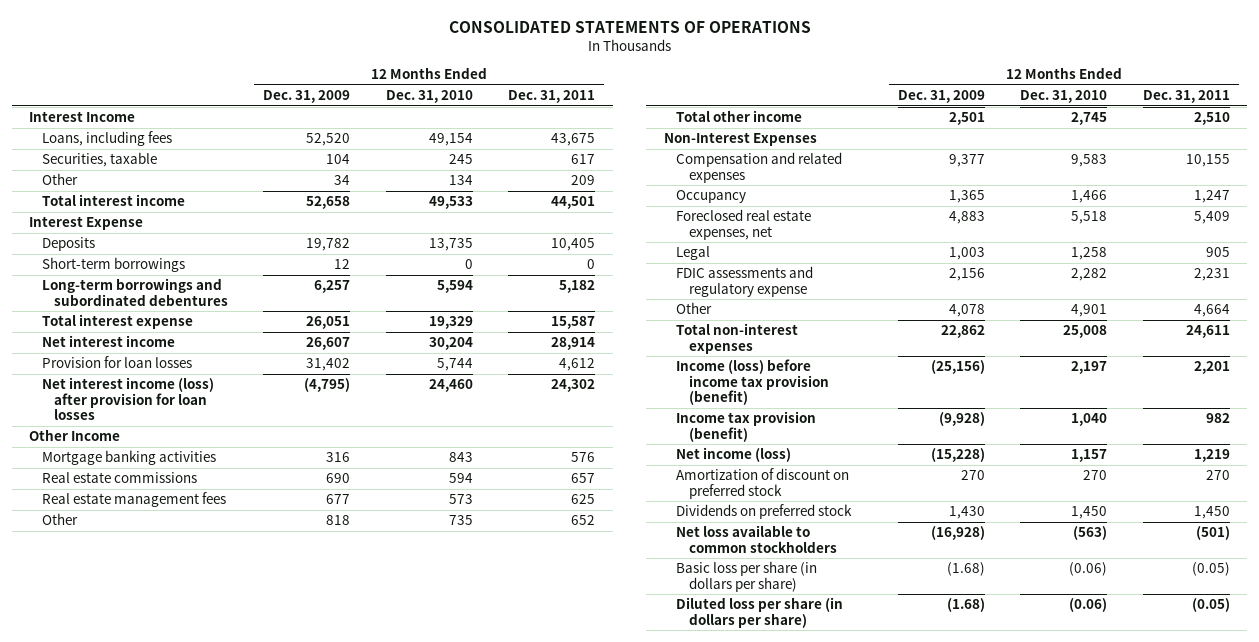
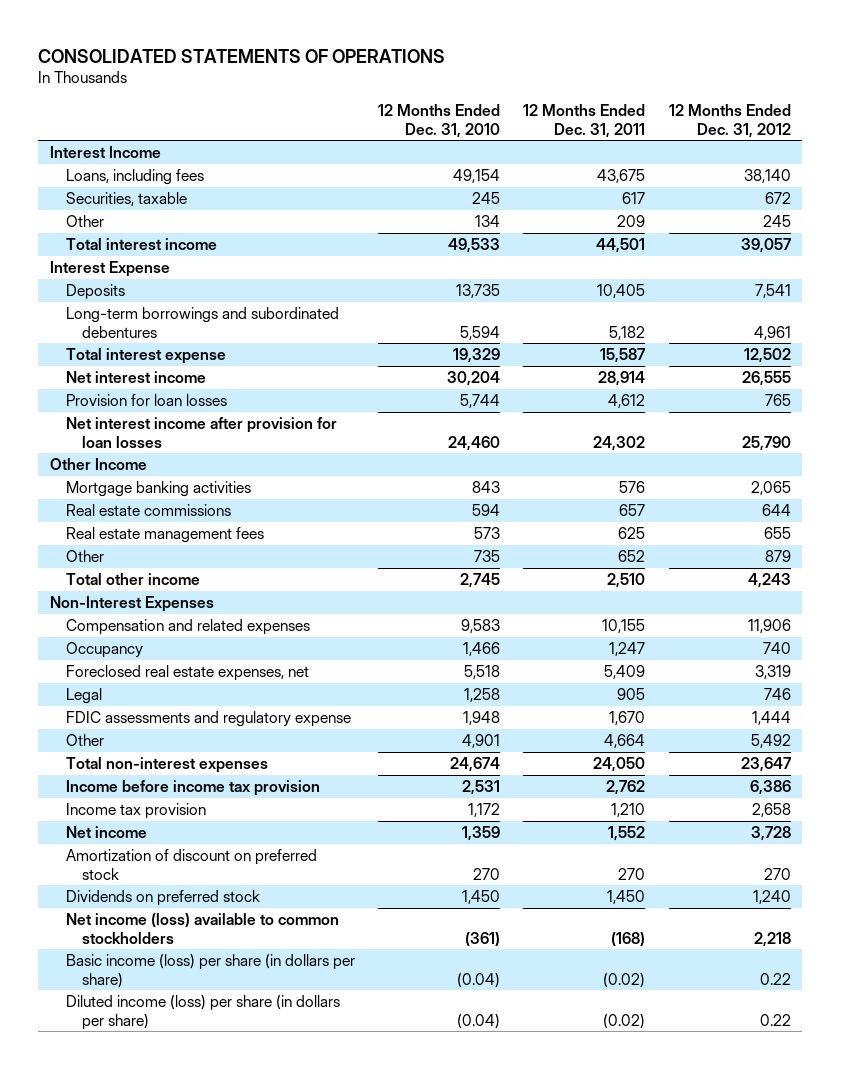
- | 12 Months Ended Dec. 31, 2009 | 12 Months Ended Dec. 31, 2010 | 12 Months Ended Dec. 31, 2011
+ | 12 Months Ended Dec. 31, 2010 | 12 Months Ended Dec. 31, 2011 | 12 Months Ended Dec. 31, 2012
- Short-term borrowings | 12 | 0 | 0
- Net interest income (loss) after provision for loan losses | (4,795) | 24,460 | 24,302
+ Net interest income after provision for loan losses | 24,460 | 24,302 | 25,790
- FDIC assessments and regulatory expense | 2,156 | 2,282 | 2,231
+ FDIC assessments and regulatory expense | 1,948 | 1,670 | 1,444
- Total non-interest expenses | 22,862 | 25,008 | 24,611
- Income (loss) before income tax provision (benefit) | (25,156) | 2,197 | 2,201
- Income tax provision (benefit) | (9,928) | 1,040 | 982
- Net income (loss) | (15,228) | 1,157 | 1,219
+ Total non-interest expenses | 24,674 | 24,050 | 23,647
+ Income before income tax provision | 2,531 | 2,762 | 6,386
+ Income tax provision | 1,172 | 1,210 | 2,658
+ Net income | 1,359 | 1,552 | 3,728
- Net loss available to common stockholders | (16,928) | (563) | (501)
- Basic loss per share (in dollars per share) | (1.68) | (0.06) | (0.05)
- Diluted loss per share (in dollars per share) | (1.68) | (0.06) | (0.05)
+ Net income (loss) available to common stockholders | (361) | (168) | 2,218
+ Basic income (loss) per share (in dollars per share) | (0.04) | (0.02) | 0.22
+ Diluted income (loss) per share (in dollars per share) | (0.04) | (0.02) | 0.22

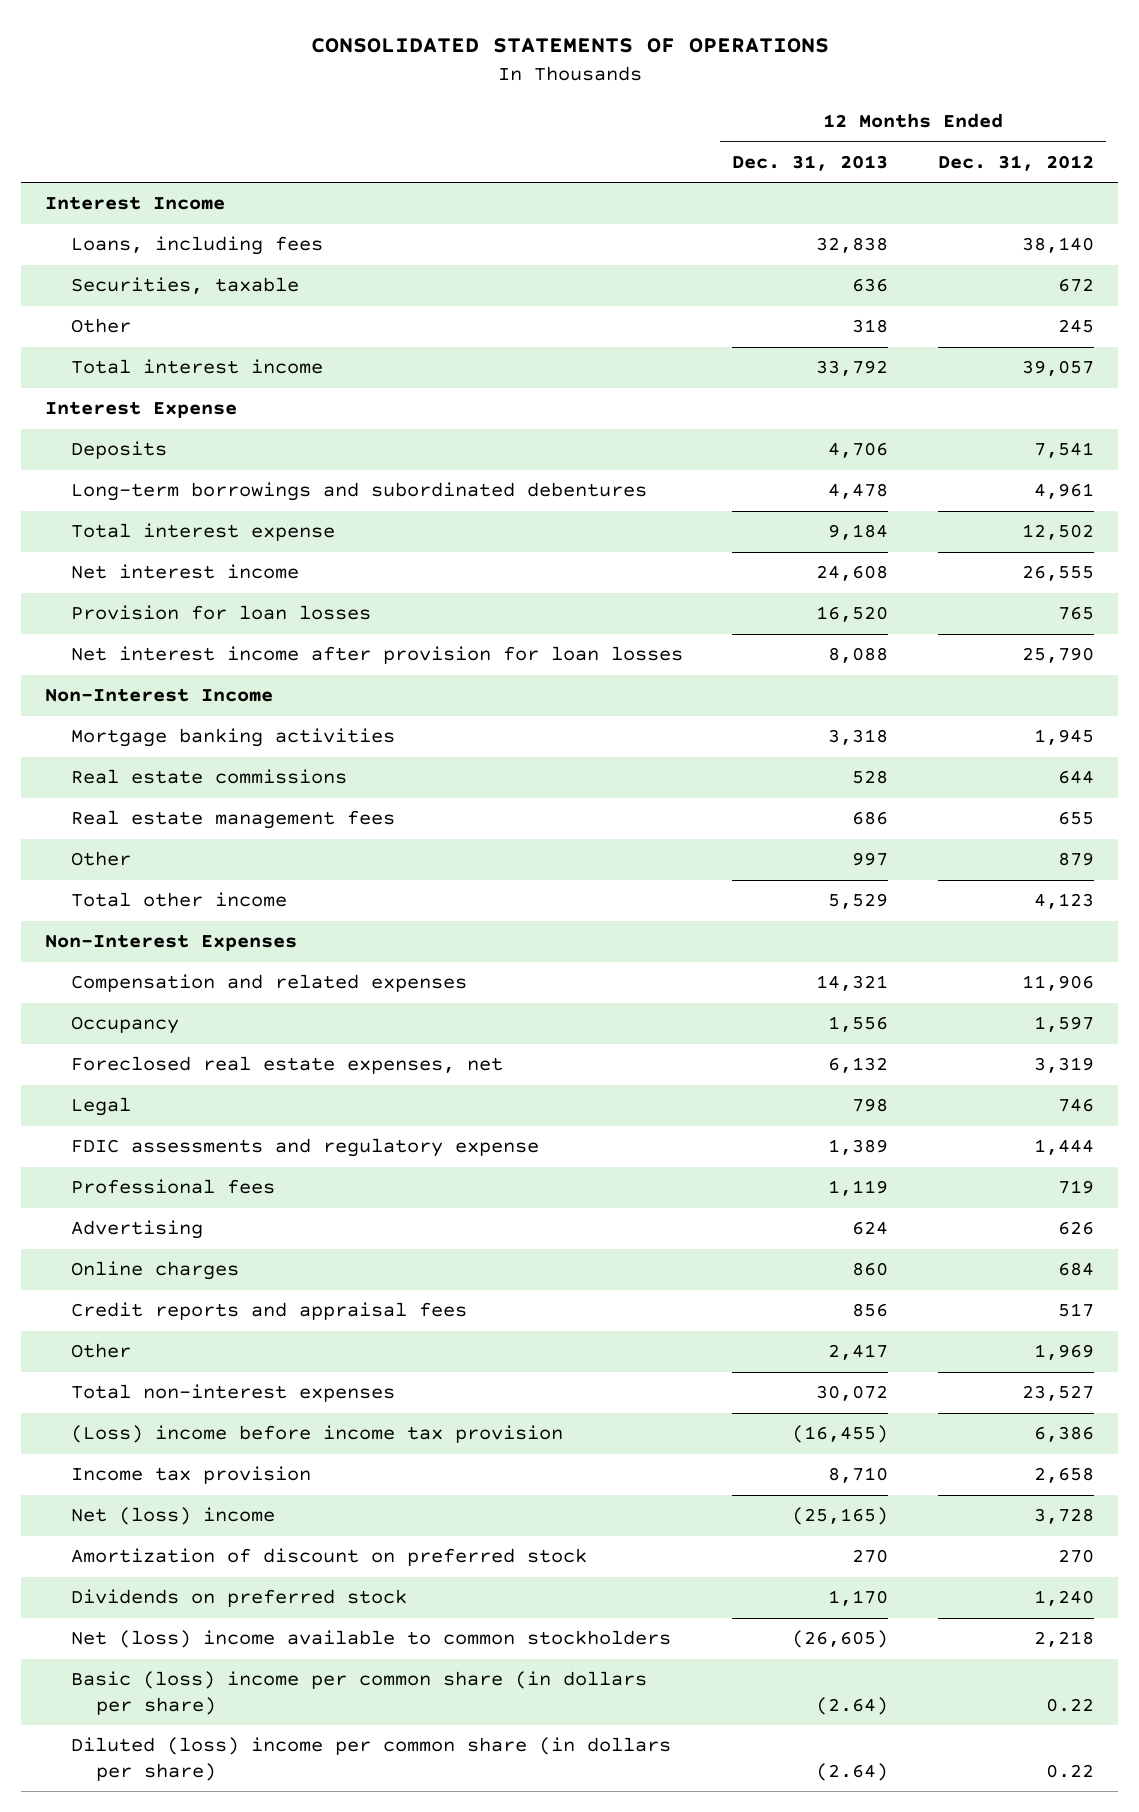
- | 12 Months Ended Dec. 31, 2010 | 12 Months Ended Dec. 31, 2011 | 12 Months Ended Dec. 31, 2012
+ | 12 Months Ended Dec. 31, 2013 | 12 Months Ended Dec. 31, 2012
- Other Income
- Mortgage banking activities | 843 | 576 | 2,065
+ Non-Interest Income
+ Mortgage banking activities | 3,318 | 1,945
- Total other income | 2,745 | 2,510 | 4,243
+ Total other income | 5,529 | 4,123
- Occupancy | 1,466 | 1,247 | 740
+ Occupancy | 1,556 | 1,597
- Other | 4,901 | 4,664 | 5,492
- Total non-interest expenses | 24,674 | 24,050 | 23,647
- Income before income tax provision | 2,531 | 2,762 | 6,386
+ Professional fees | 1,119 | 719
+ Advertising | 624 | 626
+ Online charges | 860 | 684
+ Credit reports and appraisal fees | 856 | 517
+ Other | 2,417 | 1,969
+ Total non-interest expenses | 30,072 | 23,527
+ (Loss) income before income tax provision | (16,455) | 6,386
- Net income | 1,359 | 1,552 | 3,728
+ Net (loss) income | (25,165) | 3,728
- Net income (loss) available to common stockholders | (361) | (168) | 2,218
- Basic income (loss) per share (in dollars per share) | (0.04) | (0.02) | 0.22
- Diluted income (loss) per share (in dollars per share) | (0.04) | (0.02) | 0.22
+ Net (loss) income available to common stockholders | (26,605) | 2,218
+ Basic (loss) income per common share (in dollars per share) | (2.64) | 0.22
+ Diluted (loss) income per common share (in dollars per share) | (2.64) | 0.22

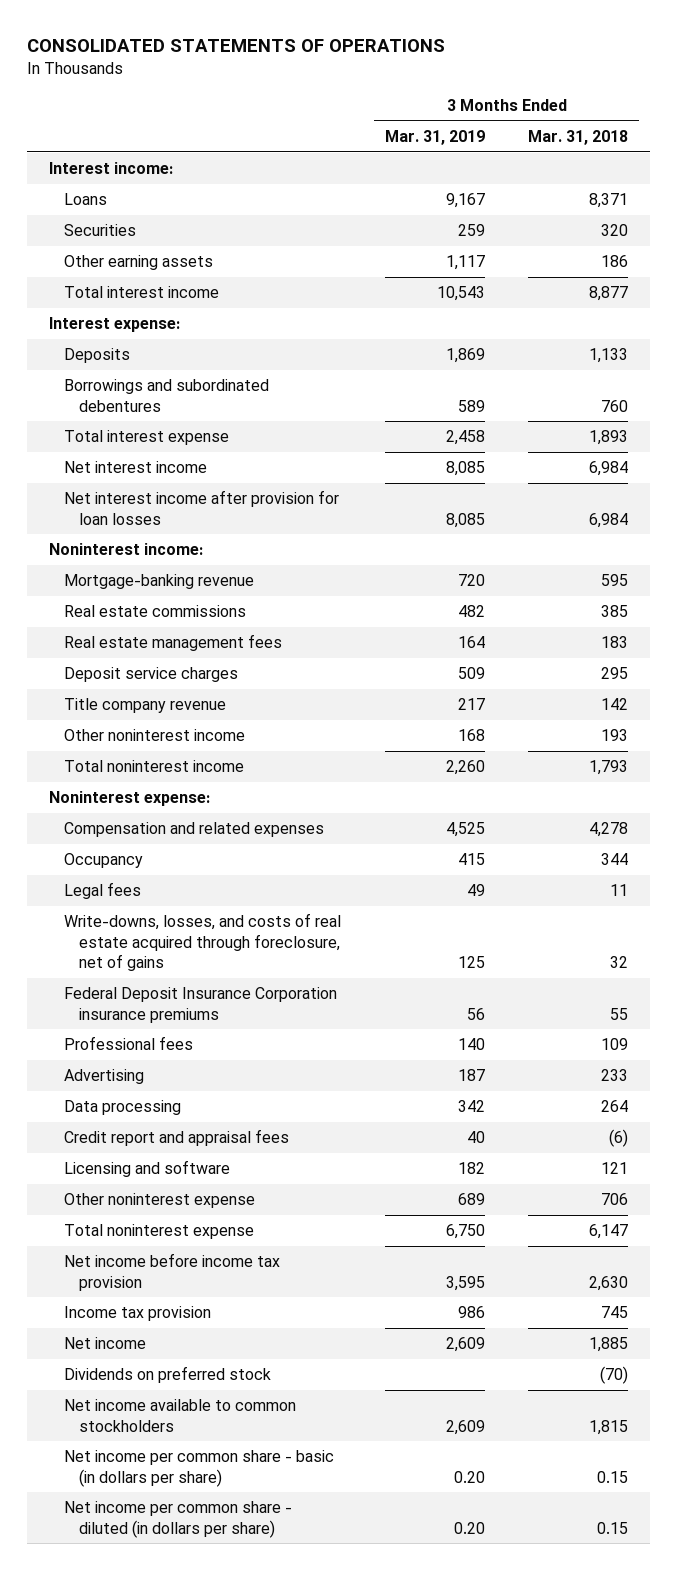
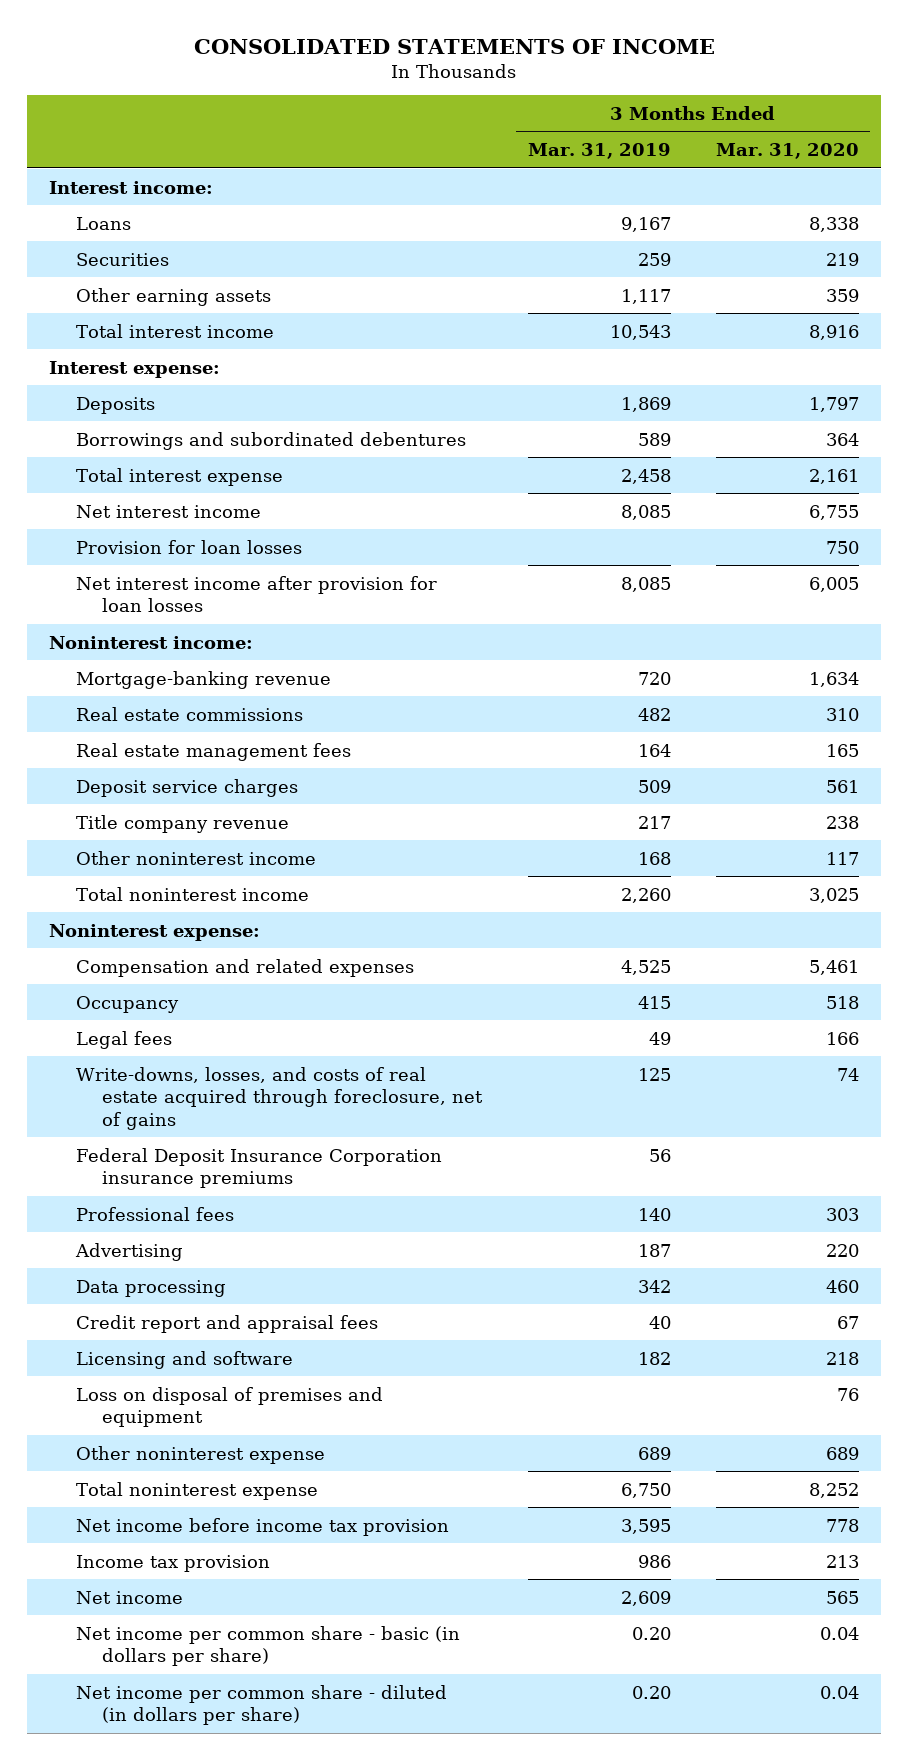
- CONSOLIDATED STATEMENTS OF OPERATIONS
+ CONSOLIDATED STATEMENTS OF INCOME
- | 3 Months Ended Mar. 31, 2019 | 3 Months Ended Mar. 31, 2018
+ | 3 Months Ended Mar. 31, 2019 | 3 Months Ended Mar. 31, 2020
+ Provision for loan losses | | 750
+ Loss on disposal of premises and equipment | | 76
- Dividends on preferred stock | | (70)
- Net income available to common stockholders | 2,609 | 1,815

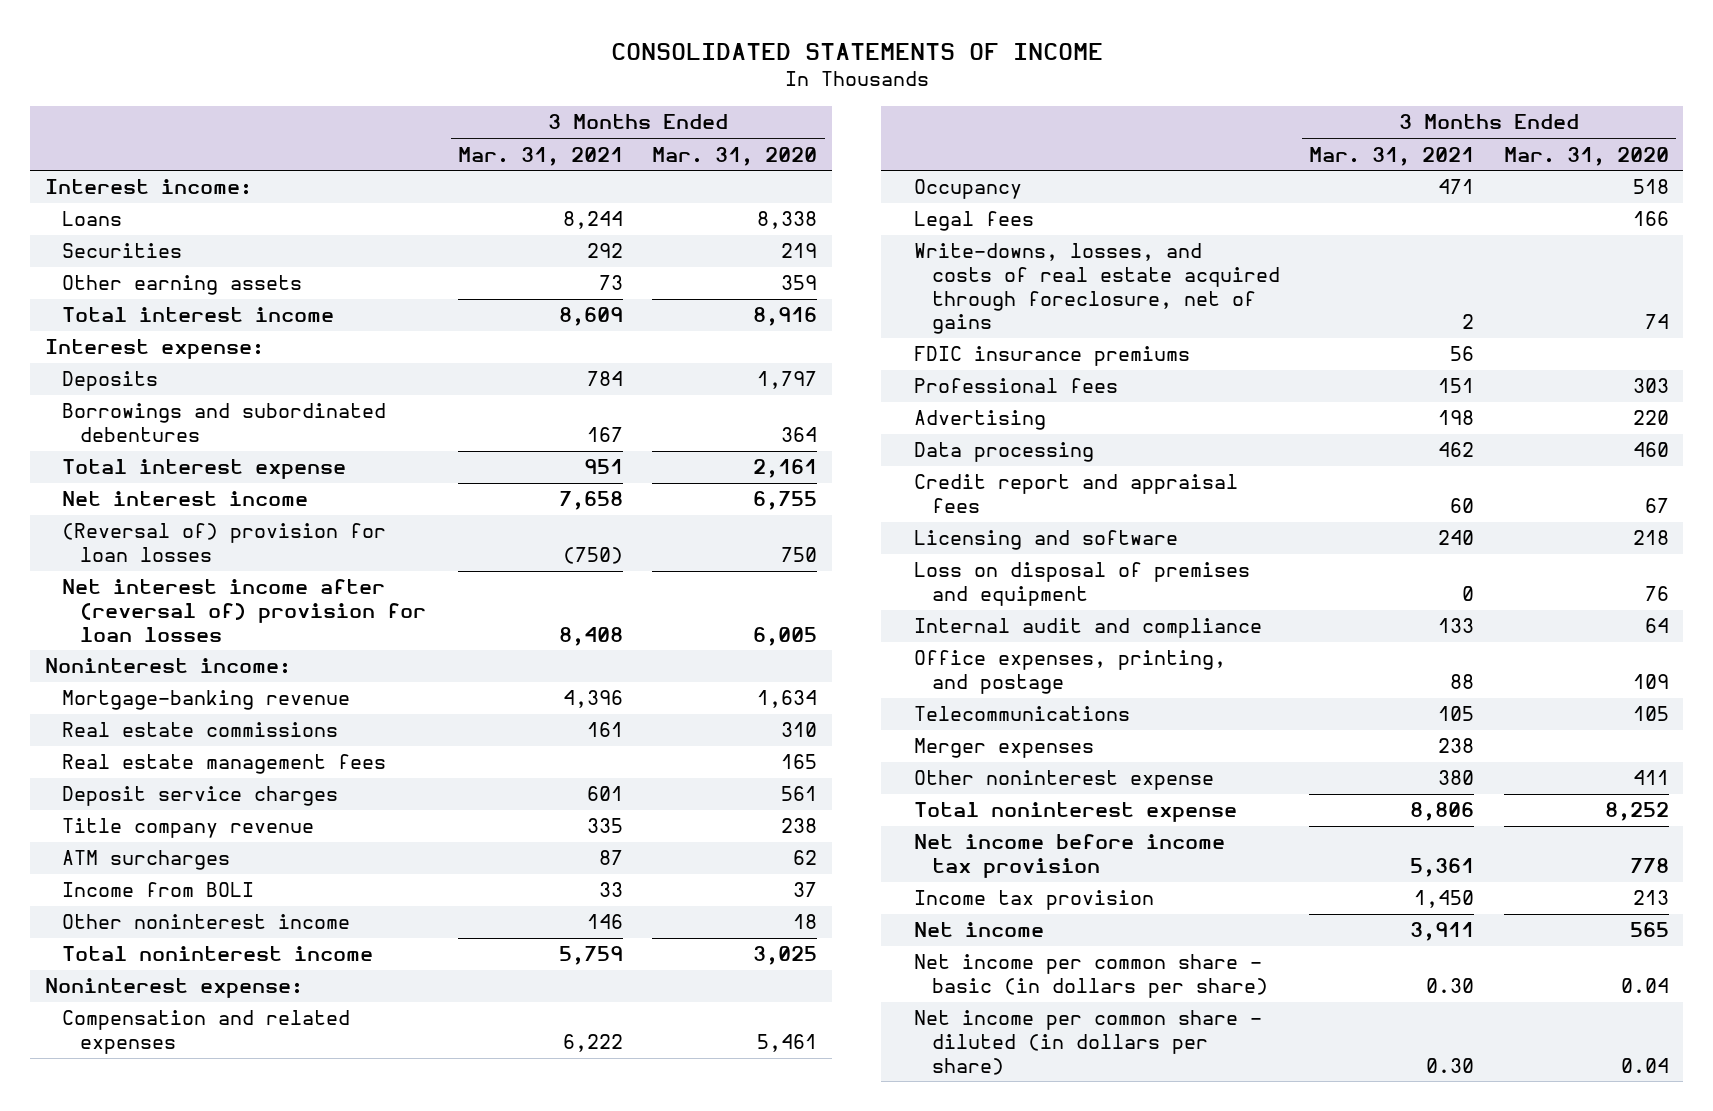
- | 3 Months Ended Mar. 31, 2019 | 3 Months Ended Mar. 31, 2020
+ | 3 Months Ended Mar. 31, 2021 | 3 Months Ended Mar. 31, 2020
- Provision for loan losses | | 750
- Net interest income after provision for loan losses | 8,085 | 6,005
+ (Reversal of) provision for loan losses | (750) | 750
+ Net interest income after (reversal of) provision for loan losses | 8,408 | 6,005
- Other noninterest income | 168 | 117
+ ATM surcharges | 87 | 62
+ Income from BOLI | 33 | 37
+ Other noninterest income | 146 | 18
- Federal Deposit Insurance Corporation insurance premiums | 56 |
+ FDIC insurance premiums | 56 |
- Other noninterest expense | 689 | 689
+ Internal audit and compliance | 133 | 64
+ Office expenses, printing, and postage | 88 | 109
+ Telecommunications | 105 | 105
+ Merger expenses | 238 |
+ Other noninterest expense | 380 | 411

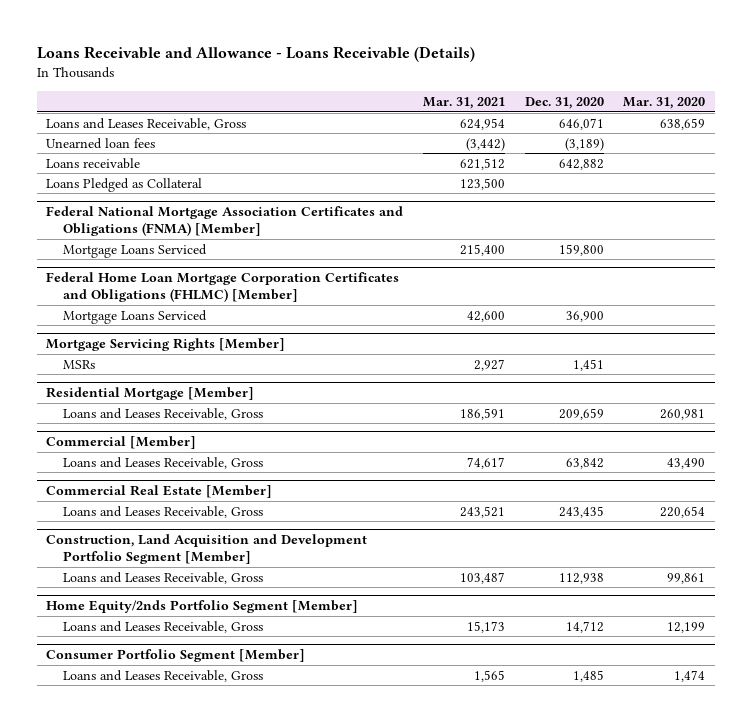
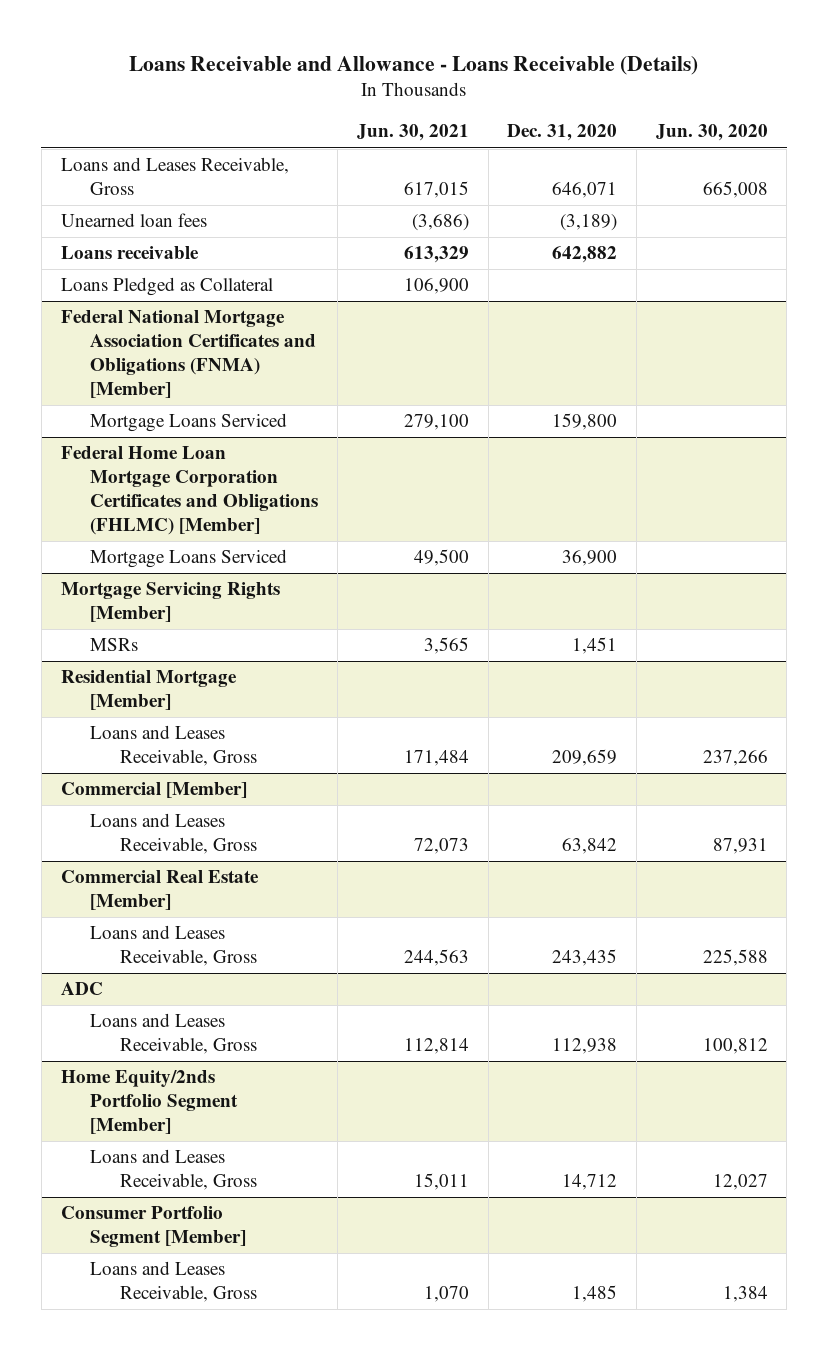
- | Mar. 31, 2021 | Dec. 31, 2020 | Mar. 31, 2020
+ | Jun. 30, 2021 | Dec. 31, 2020 | Jun. 30, 2020
- Construction, Land Acquisition and Development Portfolio Segment [Member]
+ ADC

